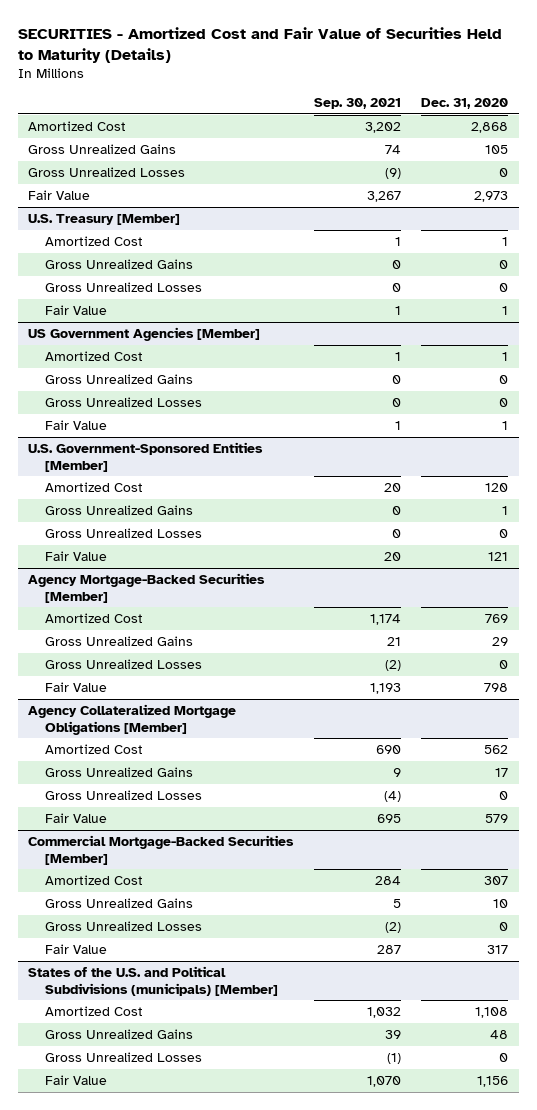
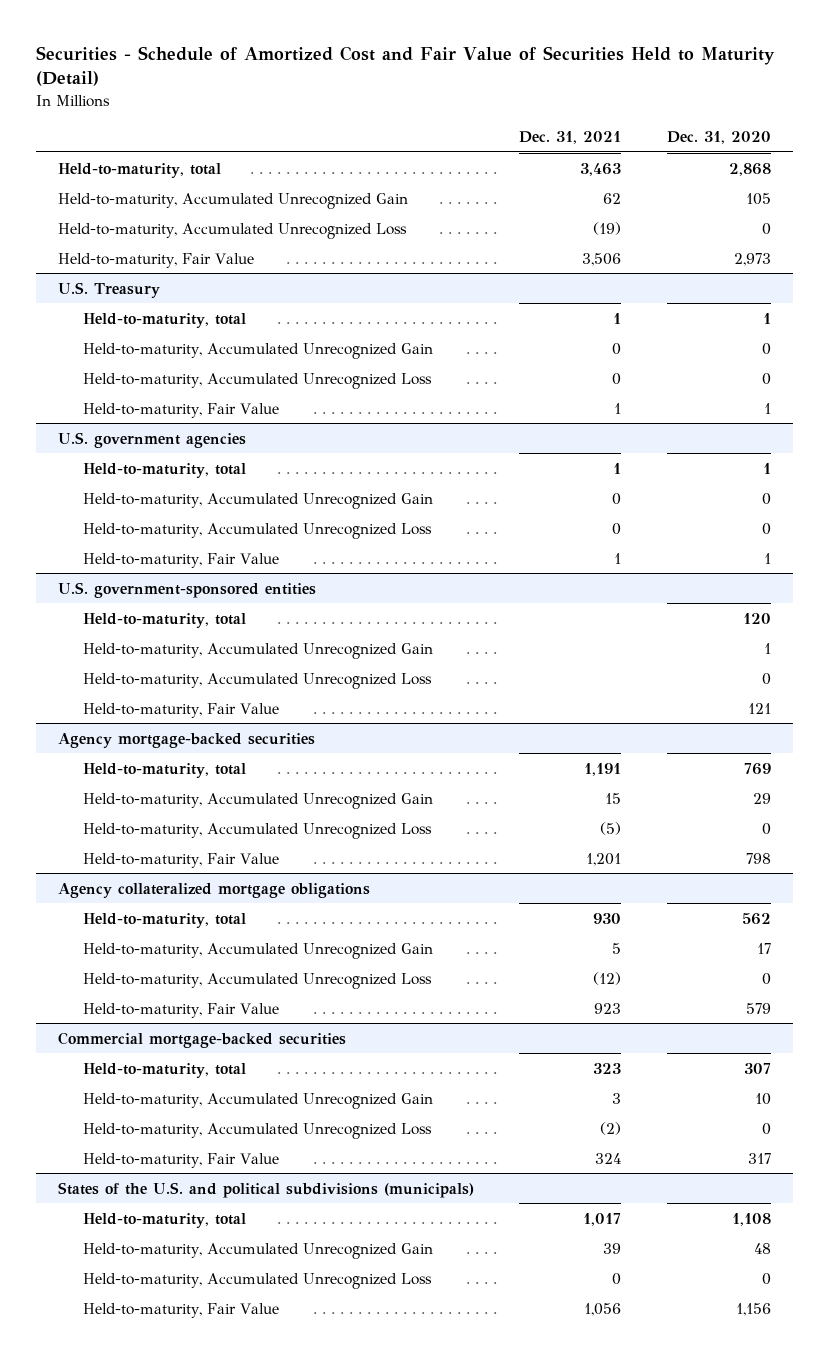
- SECURITIES - Amortized Cost and Fair Value of Securities Held to Maturity (Details)
+ Securities - Schedule of Amortized Cost and Fair Value of Securities Held to Maturity (Detail)
- | Sep. 30, 2021 | Dec. 31, 2020
+ | Dec. 31, 2021 | Dec. 31, 2020
- Amortized Cost | 3,202 | 2,868
- Gross Unrealized Gains | 74 | 105
- Gross Unrealized Losses | (9) | 0
- Fair Value | 3,267 | 2,973
- U.S. Treasury [Member]
- Amortized Cost | 1 | 1
- Gross Unrealized Gains | 0 | 0
- Gross Unrealized Losses | 0 | 0
- Fair Value | 1 | 1
- US Government Agencies [Member]
- Amortized Cost | 1 | 1
- Gross Unrealized Gains | 0 | 0
- Gross Unrealized Losses | 0 | 0
- Fair Value | 1 | 1
- U.S. Government-Sponsored Entities [Member]
- Amortized Cost | 20 | 120
- Gross Unrealized Gains | 0 | 1
- Gross Unrealized Losses | 0 | 0
- Fair Value | 20 | 121
- Agency Mortgage-Backed Securities [Member]
- Amortized Cost | 1,174 | 769
- Gross Unrealized Gains | 21 | 29
- Gross Unrealized Losses | (2) | 0
- Fair Value | 1,193 | 798
- Agency Collateralized Mortgage Obligations [Member]
- Amortized Cost | 690 | 562
- Gross Unrealized Gains | 9 | 17
- Gross Unrealized Losses | (4) | 0
- Fair Value | 695 | 579
- Commercial Mortgage-Backed Securities [Member]
- Amortized Cost | 284 | 307
- Gross Unrealized Gains | 5 | 10
- Gross Unrealized Losses | (2) | 0
- Fair Value | 287 | 317
- States of the U.S. and Political Subdivisions (municipals) [Member]
- Amortized Cost | 1,032 | 1,108
- Gross Unrealized Gains | 39 | 48
- Gross Unrealized Losses | (1) | 0
- Fair Value | 1,070 | 1,156
+ Held-to-maturity, total | 3,463 | 2,868
+ Held-to-maturity, Accumulated Unrecognized Gain | 62 | 105
+ Held-to-maturity, Accumulated Unrecognized Loss | (19) | 0
+ Held-to-maturity, Fair Value | 3,506 | 2,973
+ U.S. Treasury
+ Held-to-maturity, total | 1 | 1
+ Held-to-maturity, Accumulated Unrecognized Gain | 0 | 0
+ Held-to-maturity, Accumulated Unrecognized Loss | 0 | 0
+ Held-to-maturity, Fair Value | 1 | 1
+ U.S. government agencies
+ Held-to-maturity, total | 1 | 1
+ Held-to-maturity, Accumulated Unrecognized Gain | 0 | 0
+ Held-to-maturity, Accumulated Unrecognized Loss | 0 | 0
+ Held-to-maturity, Fair Value | 1 | 1
+ U.S. government-sponsored entities
+ Held-to-maturity, total | | 120
+ Held-to-maturity, Accumulated Unrecognized Gain | | 1
+ Held-to-maturity, Accumulated Unrecognized Loss | | 0
+ Held-to-maturity, Fair Value | | 121
+ Agency mortgage-backed securities
+ Held-to-maturity, total | 1,191 | 769
+ Held-to-maturity, Accumulated Unrecognized Gain | 15 | 29
+ Held-to-maturity, Accumulated Unrecognized Loss | (5) | 0
+ Held-to-maturity, Fair Value | 1,201 | 798
+ Agency collateralized mortgage obligations
+ Held-to-maturity, total | 930 | 562
+ Held-to-maturity, Accumulated Unrecognized Gain | 5 | 17
+ Held-to-maturity, Accumulated Unrecognized Loss | (12) | 0
+ Held-to-maturity, Fair Value | 923 | 579
+ Commercial mortgage-backed securities
+ Held-to-maturity, total | 323 | 307
+ Held-to-maturity, Accumulated Unrecognized Gain | 3 | 10
+ Held-to-maturity, Accumulated Unrecognized Loss | (2) | 0
+ Held-to-maturity, Fair Value | 324 | 317
+ States of the U.S. and political subdivisions (municipals)
+ Held-to-maturity, total | 1,017 | 1,108
+ Held-to-maturity, Accumulated Unrecognized Gain | 39 | 48
+ Held-to-maturity, Accumulated Unrecognized Loss | 0 | 0
+ Held-to-maturity, Fair Value | 1,056 | 1,156

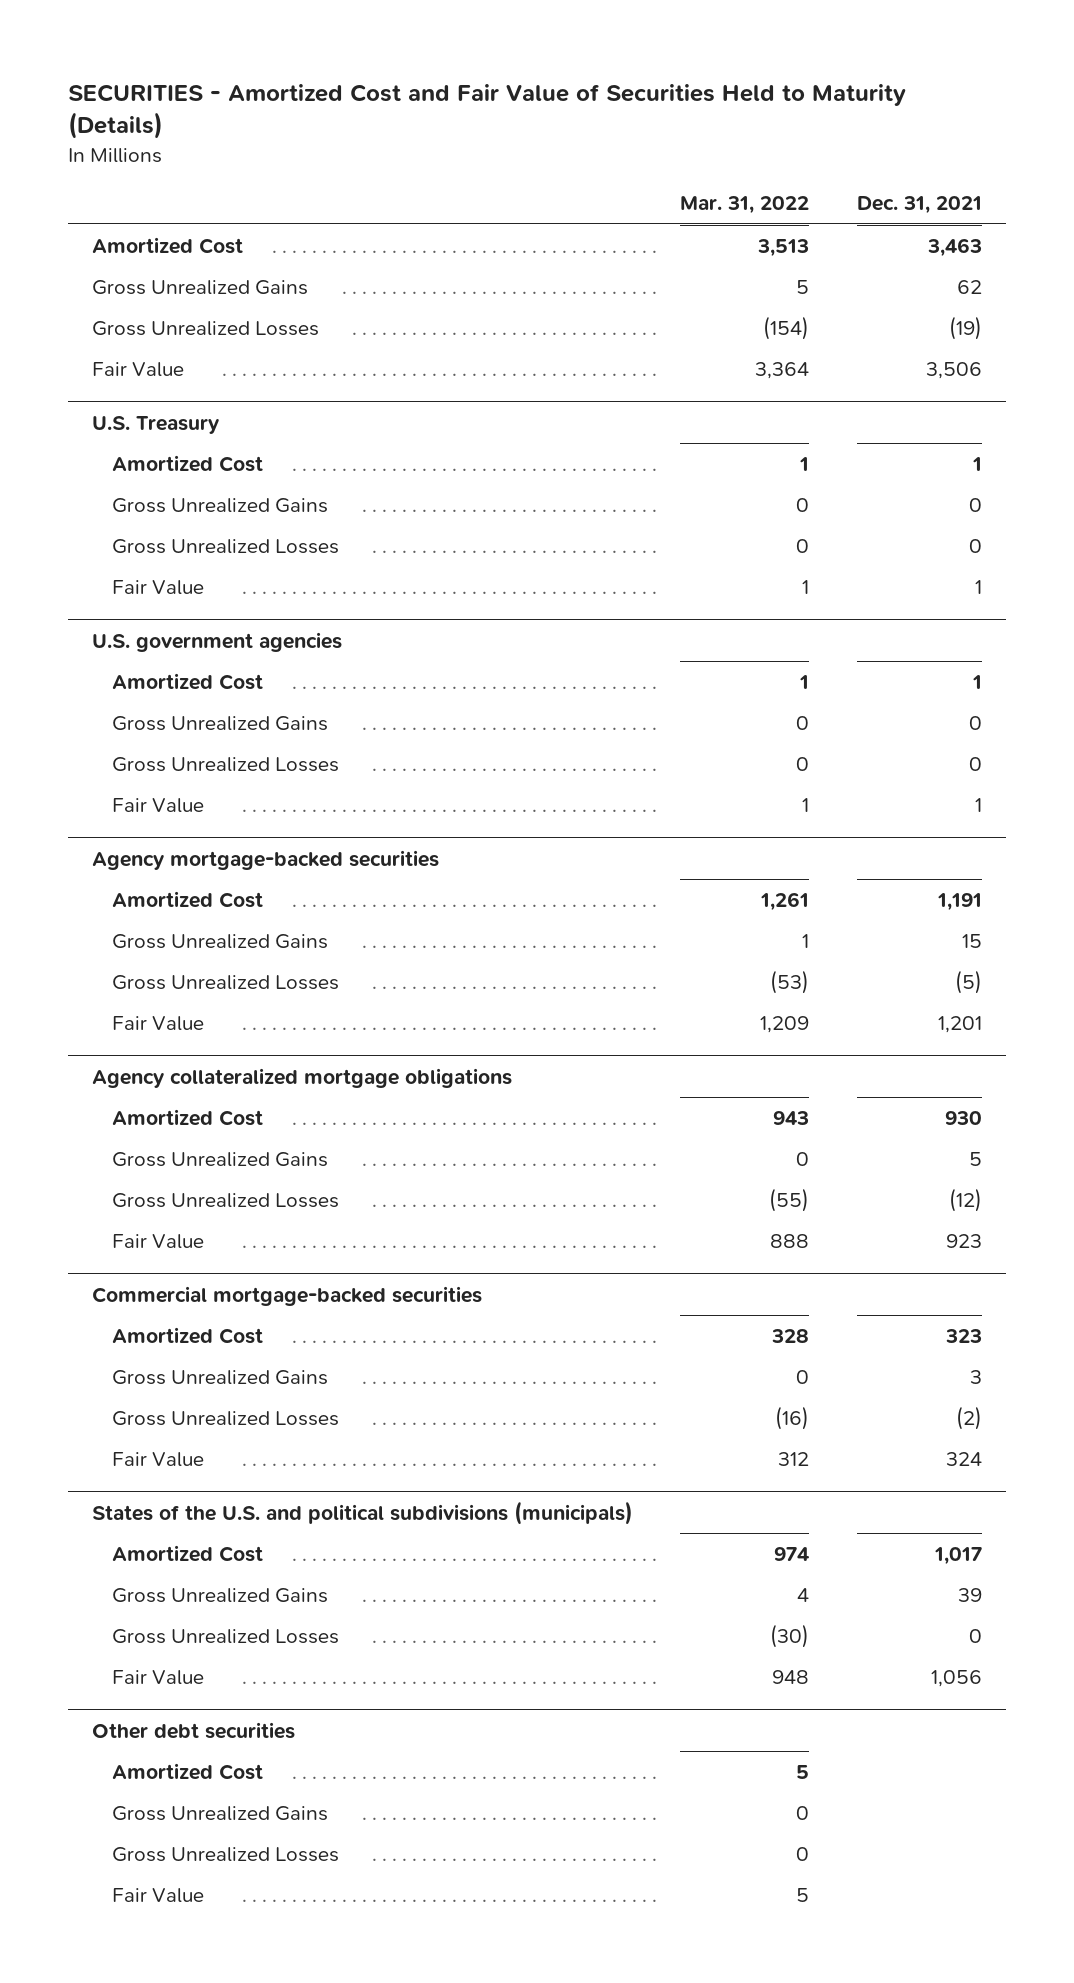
- Securities - Schedule of Amortized Cost and Fair Value of Securities Held to Maturity (Detail)
+ SECURITIES - Amortized Cost and Fair Value of Securities Held to Maturity (Details)
- | Dec. 31, 2021 | Dec. 31, 2020
+ | Mar. 31, 2022 | Dec. 31, 2021
- Held-to-maturity, total | 3,463 | 2,868
- Held-to-maturity, Accumulated Unrecognized Gain | 62 | 105
- Held-to-maturity, Accumulated Unrecognized Loss | (19) | 0
- Held-to-maturity, Fair Value | 3,506 | 2,973
+ Amortized Cost | 3,513 | 3,463
+ Gross Unrealized Gains | 5 | 62
+ Gross Unrealized Losses | (154) | (19)
+ Fair Value | 3,364 | 3,506
@ U.S. Treasury
- Held-to-maturity, total | 1 | 1
- Held-to-maturity, Accumulated Unrecognized Gain | 0 | 0
- Held-to-maturity, Accumulated Unrecognized Loss | 0 | 0
- Held-to-maturity, Fair Value | 1 | 1
+ Amortized Cost | 1 | 1
+ Gross Unrealized Gains | 0 | 0
+ Gross Unrealized Losses | 0 | 0
+ Fair Value | 1 | 1
@ U.S. government agencies
- Held-to-maturity, total | 1 | 1
- Held-to-maturity, Accumulated Unrecognized Gain | 0 | 0
- Held-to-maturity, Accumulated Unrecognized Loss | 0 | 0
- Held-to-maturity, Fair Value | 1 | 1
- U.S. government-sponsored entities
- Held-to-maturity, total | | 120
- Held-to-maturity, Accumulated Unrecognized Gain | | 1
- Held-to-maturity, Accumulated Unrecognized Loss | | 0
- Held-to-maturity, Fair Value | | 121
@ U.S. government agencies
+ Amortized Cost | 1 | 1
+ Gross Unrealized Gains | 0 | 0
+ Gross Unrealized Losses | 0 | 0
+ Fair Value | 1 | 1
@ Agency mortgage-backed securities
- Held-to-maturity, total | 1,191 | 769
- Held-to-maturity, Accumulated Unrecognized Gain | 15 | 29
- Held-to-maturity, Accumulated Unrecognized Loss | (5) | 0
- Held-to-maturity, Fair Value | 1,201 | 798
+ Amortized Cost | 1,261 | 1,191
+ Gross Unrealized Gains | 1 | 15
+ Gross Unrealized Losses | (53) | (5)
+ Fair Value | 1,209 | 1,201
@ Agency collateralized mortgage obligations
- Held-to-maturity, total | 930 | 562
- Held-to-maturity, Accumulated Unrecognized Gain | 5 | 17
- Held-to-maturity, Accumulated Unrecognized Loss | (12) | 0
- Held-to-maturity, Fair Value | 923 | 579
+ Amortized Cost | 943 | 930
+ Gross Unrealized Gains | 0 | 5
+ Gross Unrealized Losses | (55) | (12)
+ Fair Value | 888 | 923
@ Commercial mortgage-backed securities
- Held-to-maturity, total | 323 | 307
- Held-to-maturity, Accumulated Unrecognized Gain | 3 | 10
- Held-to-maturity, Accumulated Unrecognized Loss | (2) | 0
- Held-to-maturity, Fair Value | 324 | 317
+ Amortized Cost | 328 | 323
+ Gross Unrealized Gains | 0 | 3
+ Gross Unrealized Losses | (16) | (2)
+ Fair Value | 312 | 324
@ States of the U.S. and political subdivisions (municipals)
- Held-to-maturity, total | 1,017 | 1,108
- Held-to-maturity, Accumulated Unrecognized Gain | 39 | 48
- Held-to-maturity, Accumulated Unrecognized Loss | 0 | 0
- Held-to-maturity, Fair Value | 1,056 | 1,156
+ Amortized Cost | 974 | 1,017
+ Gross Unrealized Gains | 4 | 39
+ Gross Unrealized Losses | (30) | 0
+ Fair Value | 948 | 1,056
+ Other debt securities
+ Amortized Cost | 5 |
+ Gross Unrealized Gains | 0 |
+ Gross Unrealized Losses | 0 |
+ Fair Value | 5 |

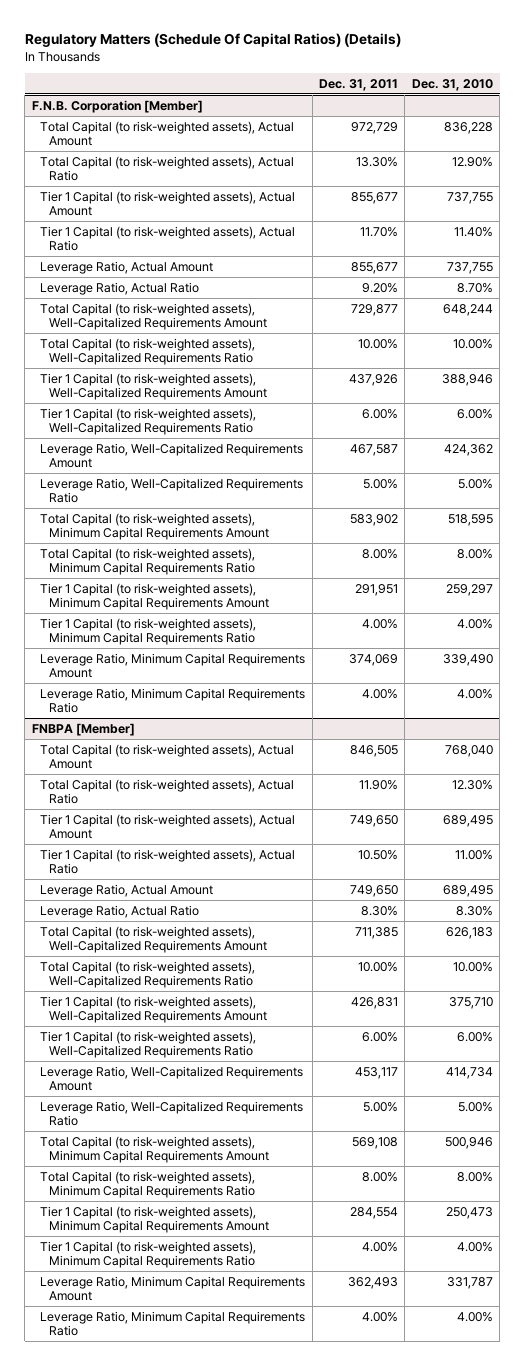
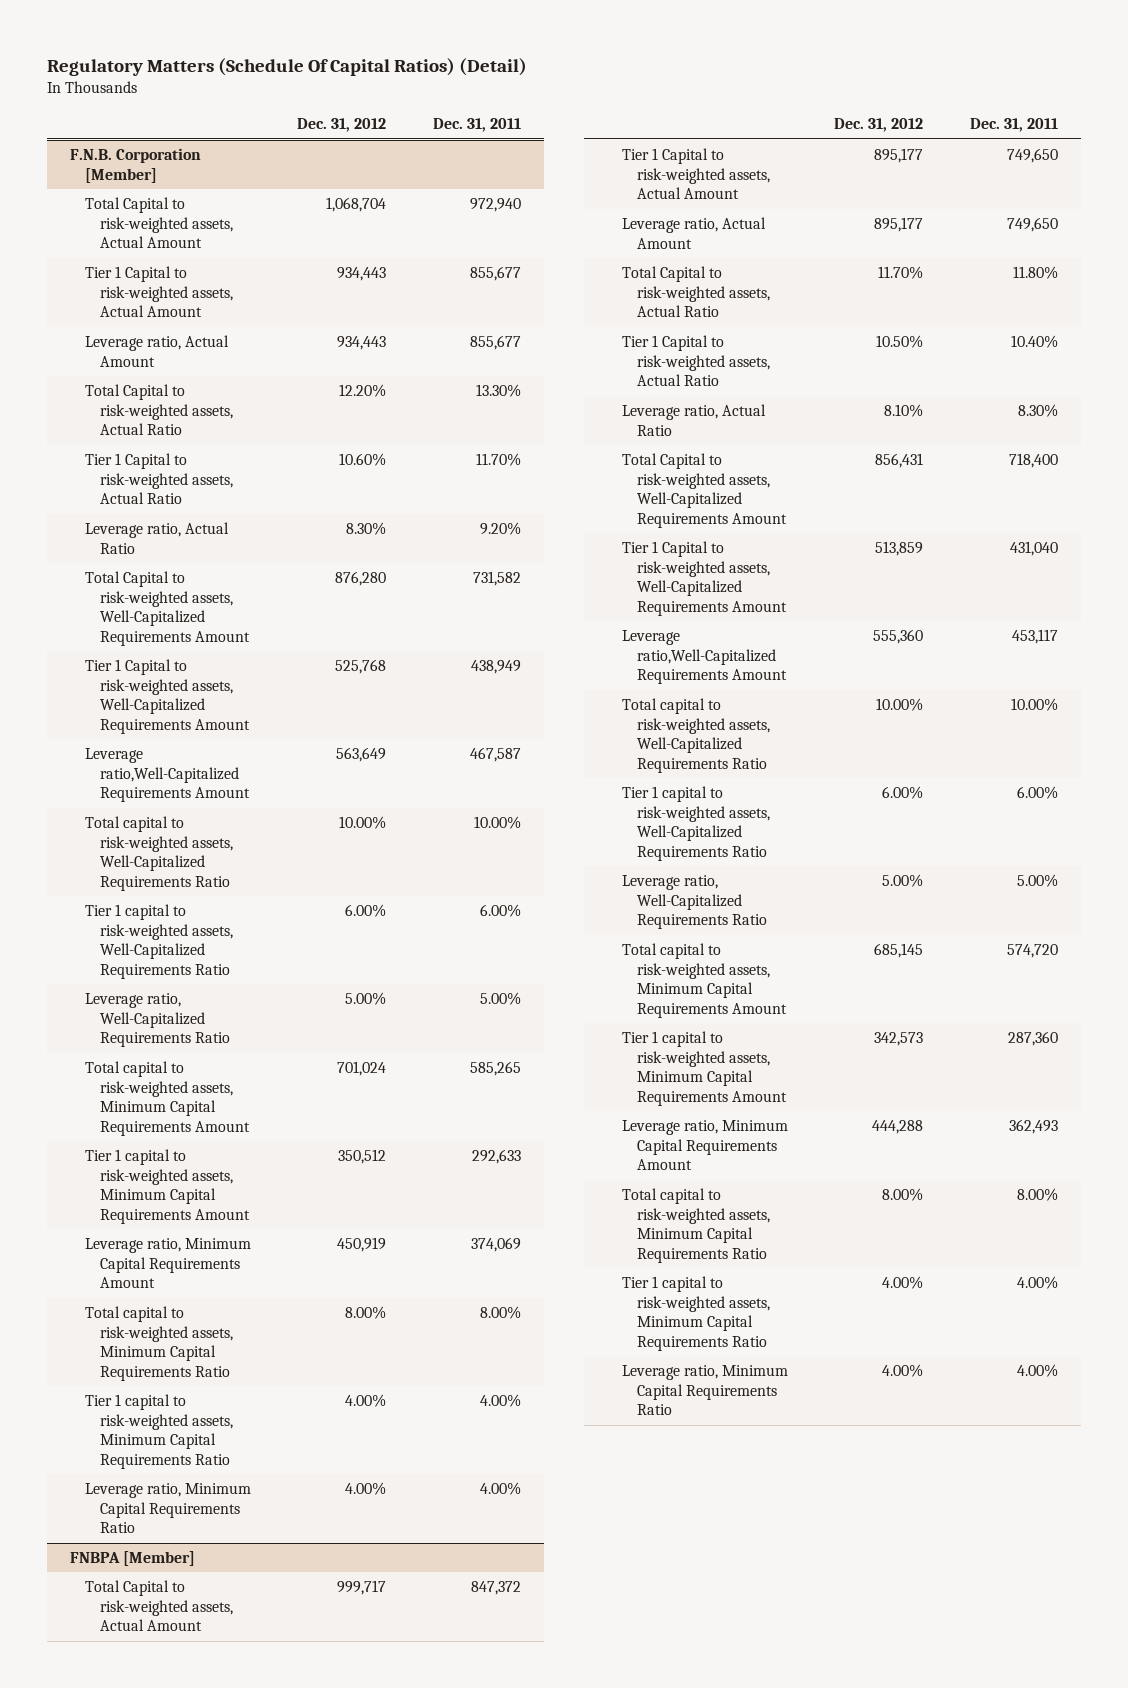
- Regulatory Matters (Schedule Of Capital Ratios) (Details)
+ Regulatory Matters (Schedule Of Capital Ratios) (Detail)
- | Dec. 31, 2011 | Dec. 31, 2010
+ | Dec. 31, 2012 | Dec. 31, 2011
@ F.N.B. Corporation [Member]
- Total Capital (to risk-weighted assets), Actual Amount | 972,729 | 836,228
- Total Capital (to risk-weighted assets), Actual Ratio | 13.30% | 12.90%
- Tier 1 Capital (to risk-weighted assets), Actual Amount | 855,677 | 737,755
- Tier 1 Capital (to risk-weighted assets), Actual Ratio | 11.70% | 11.40%
- Leverage Ratio, Actual Amount | 855,677 | 737,755
- Leverage Ratio, Actual Ratio | 9.20% | 8.70%
- Total Capital (to risk-weighted assets), Well-Capitalized Requirements Amount | 729,877 | 648,244
- Total Capital (to risk-weighted assets), Well-Capitalized Requirements Ratio | 10.00% | 10.00%
- Tier 1 Capital (to risk-weighted assets), Well-Capitalized Requirements Amount | 437,926 | 388,946
- Tier 1 Capital (to risk-weighted assets), Well-Capitalized Requirements Ratio | 6.00% | 6.00%
- Leverage Ratio, Well-Capitalized Requirements Amount | 467,587 | 424,362
- Leverage Ratio, Well-Capitalized Requirements Ratio | 5.00% | 5.00%
- Total Capital (to risk-weighted assets), Minimum Capital Requirements Amount | 583,902 | 518,595
- Total Capital (to risk-weighted assets), Minimum Capital Requirements Ratio | 8.00% | 8.00%
- Tier 1 Capital (to risk-weighted assets), Minimum Capital Requirements Amount | 291,951 | 259,297
- Tier 1 Capital (to risk-weighted assets), Minimum Capital Requirements Ratio | 4.00% | 4.00%
- Leverage Ratio, Minimum Capital Requirements Amount | 374,069 | 339,490
- Leverage Ratio, Minimum Capital Requirements Ratio | 4.00% | 4.00%
+ Total Capital to risk-weighted assets, Actual Amount | 1,068,704 | 972,940
+ Tier 1 Capital to risk-weighted assets, Actual Amount | 934,443 | 855,677
+ Leverage ratio, Actual Amount | 934,443 | 855,677
+ Total Capital to risk-weighted assets, Actual Ratio | 12.20% | 13.30%
+ Tier 1 Capital to risk-weighted assets, Actual Ratio | 10.60% | 11.70%
+ Leverage ratio, Actual Ratio | 8.30% | 9.20%
+ Total Capital to risk-weighted assets, Well-Capitalized Requirements Amount | 876,280 | 731,582
+ Tier 1 Capital to risk-weighted assets, Well-Capitalized Requirements Amount | 525,768 | 438,949
+ Leverage ratio,Well-Capitalized Requirements Amount | 563,649 | 467,587
+ Total capital to risk-weighted assets, Well-Capitalized Requirements Ratio | 10.00% | 10.00%
+ Tier 1 capital to risk-weighted assets, Well-Capitalized Requirements Ratio | 6.00% | 6.00%
+ Leverage ratio, Well-Capitalized Requirements Ratio | 5.00% | 5.00%
+ Total capital to risk-weighted assets, Minimum Capital Requirements Amount | 701,024 | 585,265
+ Tier 1 capital to risk-weighted assets, Minimum Capital Requirements Amount | 350,512 | 292,633
+ Leverage ratio, Minimum Capital Requirements Amount | 450,919 | 374,069
+ Total capital to risk-weighted assets, Minimum Capital Requirements Ratio | 8.00% | 8.00%
+ Tier 1 capital to risk-weighted assets, Minimum Capital Requirements Ratio | 4.00% | 4.00%
+ Leverage ratio, Minimum Capital Requirements Ratio | 4.00% | 4.00%
@ FNBPA [Member]
- Total Capital (to risk-weighted assets), Actual Amount | 846,505 | 768,040
- Total Capital (to risk-weighted assets), Actual Ratio | 11.90% | 12.30%
- Tier 1 Capital (to risk-weighted assets), Actual Amount | 749,650 | 689,495
- Tier 1 Capital (to risk-weighted assets), Actual Ratio | 10.50% | 11.00%
- Leverage Ratio, Actual Amount | 749,650 | 689,495
- Leverage Ratio, Actual Ratio | 8.30% | 8.30%
- Total Capital (to risk-weighted assets), Well-Capitalized Requirements Amount | 711,385 | 626,183
- Total Capital (to risk-weighted assets), Well-Capitalized Requirements Ratio | 10.00% | 10.00%
- Tier 1 Capital (to risk-weighted assets), Well-Capitalized Requirements Amount | 426,831 | 375,710
- Tier 1 Capital (to risk-weighted assets), Well-Capitalized Requirements Ratio | 6.00% | 6.00%
- Leverage Ratio, Well-Capitalized Requirements Amount | 453,117 | 414,734
- Leverage Ratio, Well-Capitalized Requirements Ratio | 5.00% | 5.00%
- Total Capital (to risk-weighted assets), Minimum Capital Requirements Amount | 569,108 | 500,946
- Total Capital (to risk-weighted assets), Minimum Capital Requirements Ratio | 8.00% | 8.00%
- Tier 1 Capital (to risk-weighted assets), Minimum Capital Requirements Amount | 284,554 | 250,473
- Tier 1 Capital (to risk-weighted assets), Minimum Capital Requirements Ratio | 4.00% | 4.00%
- Leverage Ratio, Minimum Capital Requirements Amount | 362,493 | 331,787
- Leverage Ratio, Minimum Capital Requirements Ratio | 4.00% | 4.00%
+ Total Capital to risk-weighted assets, Actual Amount | 999,717 | 847,372
+ Tier 1 Capital to risk-weighted assets, Actual Amount | 895,177 | 749,650
+ Leverage ratio, Actual Amount | 895,177 | 749,650
+ Total Capital to risk-weighted assets, Actual Ratio | 11.70% | 11.80%
+ Tier 1 Capital to risk-weighted assets, Actual Ratio | 10.50% | 10.40%
+ Leverage ratio, Actual Ratio | 8.10% | 8.30%
+ Total Capital to risk-weighted assets, Well-Capitalized Requirements Amount | 856,431 | 718,400
+ Tier 1 Capital to risk-weighted assets, Well-Capitalized Requirements Amount | 513,859 | 431,040
+ Leverage ratio,Well-Capitalized Requirements Amount | 555,360 | 453,117
+ Total capital to risk-weighted assets, Well-Capitalized Requirements Ratio | 10.00% | 10.00%
+ Tier 1 capital to risk-weighted assets, Well-Capitalized Requirements Ratio | 6.00% | 6.00%
+ Leverage ratio, Well-Capitalized Requirements Ratio | 5.00% | 5.00%
+ Total capital to risk-weighted assets, Minimum Capital Requirements Amount | 685,145 | 574,720
+ Tier 1 capital to risk-weighted assets, Minimum Capital Requirements Amount | 342,573 | 287,360
+ Leverage ratio, Minimum Capital Requirements Amount | 444,288 | 362,493
+ Total capital to risk-weighted assets, Minimum Capital Requirements Ratio | 8.00% | 8.00%
+ Tier 1 capital to risk-weighted assets, Minimum Capital Requirements Ratio | 4.00% | 4.00%
+ Leverage ratio, Minimum Capital Requirements Ratio | 4.00% | 4.00%

